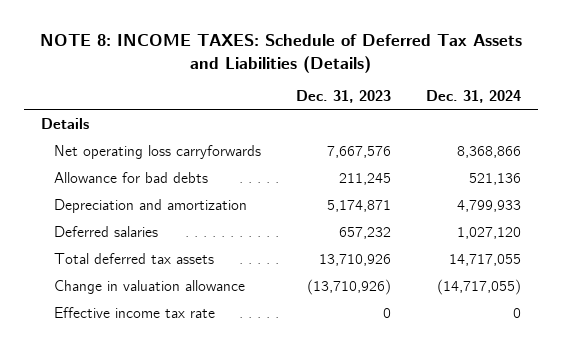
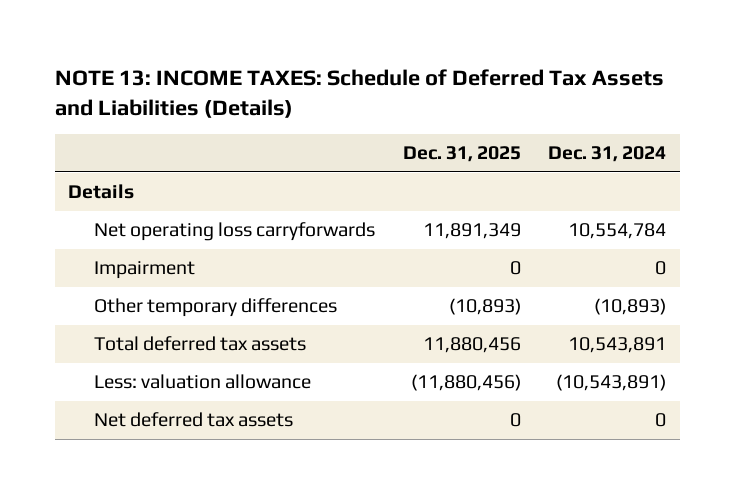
- NOTE 8: INCOME TAXES: Schedule of Deferred Tax Assets and Liabilities (Details)
+ NOTE 13: INCOME TAXES: Schedule of Deferred Tax Assets and Liabilities (Details)
- | Dec. 31, 2023 | Dec. 31, 2024
+ | Dec. 31, 2025 | Dec. 31, 2024
- Net operating loss carryforwards | 7,667,576 | 8,368,866
- Allowance for bad debts | 211,245 | 521,136
- Depreciation and amortization | 5,174,871 | 4,799,933
- Deferred salaries | 657,232 | 1,027,120
- Total deferred tax assets | 13,710,926 | 14,717,055
- Change in valuation allowance | (13,710,926) | (14,717,055)
- Effective income tax rate | 0 | 0
+ Net operating loss carryforwards | 11,891,349 | 10,554,784
+ Impairment | 0 | 0
+ Other temporary differences | (10,893) | (10,893)
+ Total deferred tax assets | 11,880,456 | 10,543,891
+ Less: valuation allowance | (11,880,456) | (10,543,891)
+ Net deferred tax assets | 0 | 0

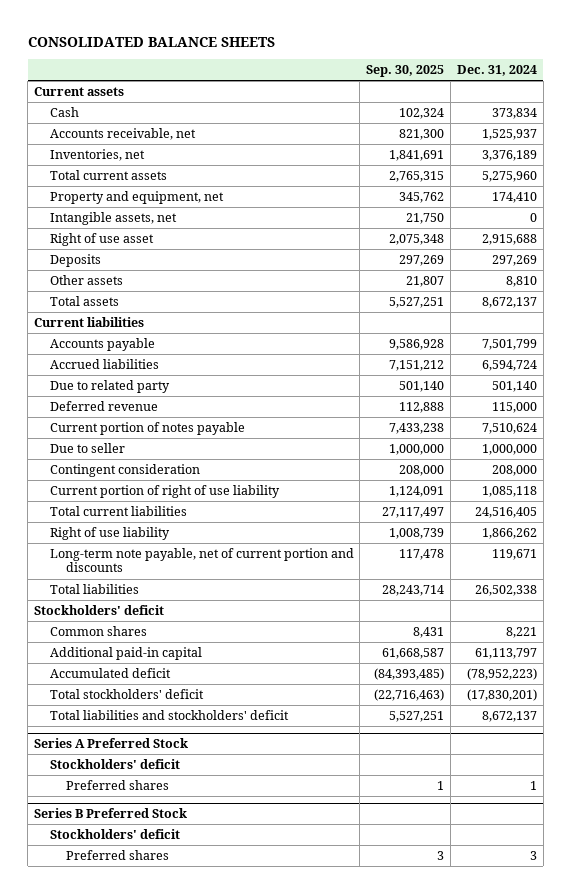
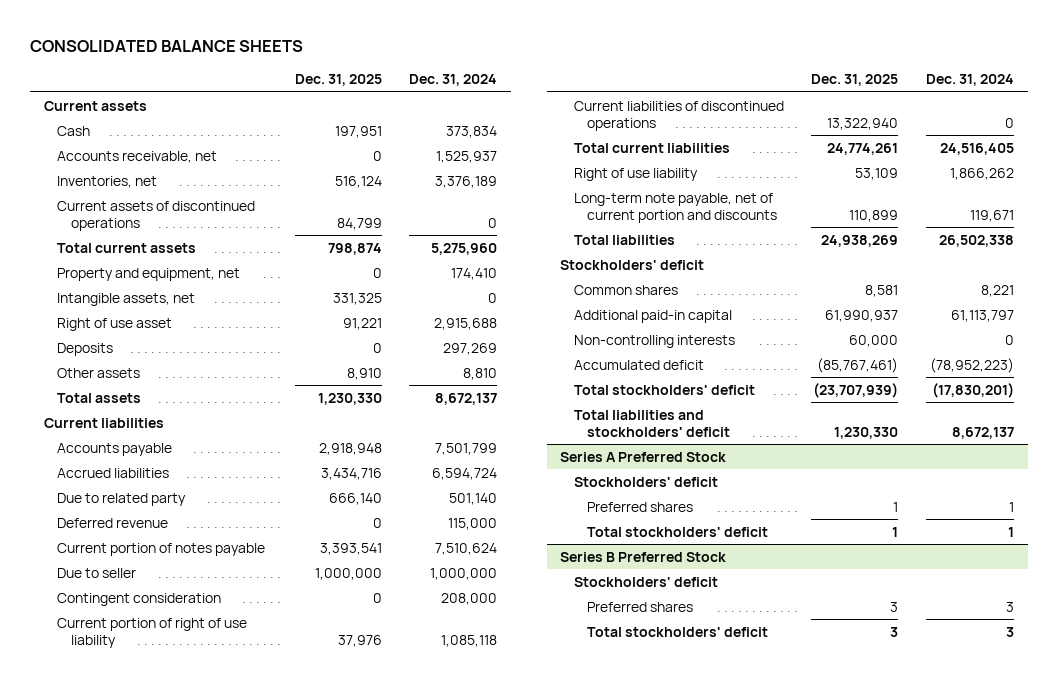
- | Sep. 30, 2025 | Dec. 31, 2024
+ | Dec. 31, 2025 | Dec. 31, 2024
+ Current assets of discontinued operations | 84,799 | 0
+ Current liabilities of discontinued operations | 13,322,940 | 0
+ Non-controlling interests | 60,000 | 0
@ Series A Preferred Stock
+ Total stockholders' deficit | 1 | 1
@ Series B Preferred Stock
+ Total stockholders' deficit | 3 | 3

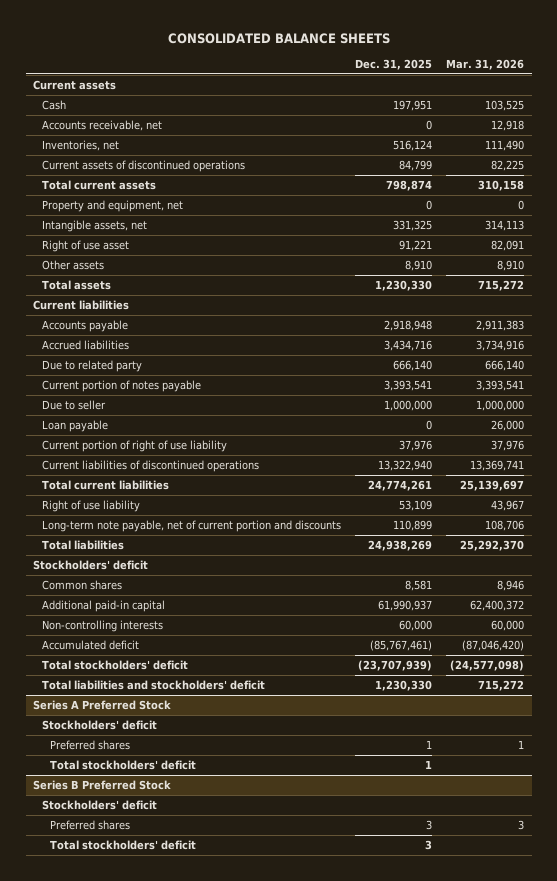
- | Dec. 31, 2025 | Dec. 31, 2024
+ | Dec. 31, 2025 | Mar. 31, 2026
- Deposits | 0 | 297,269
- Deferred revenue | 0 | 115,000
- Contingent consideration | 0 | 208,000
+ Loan payable | 0 | 26,000

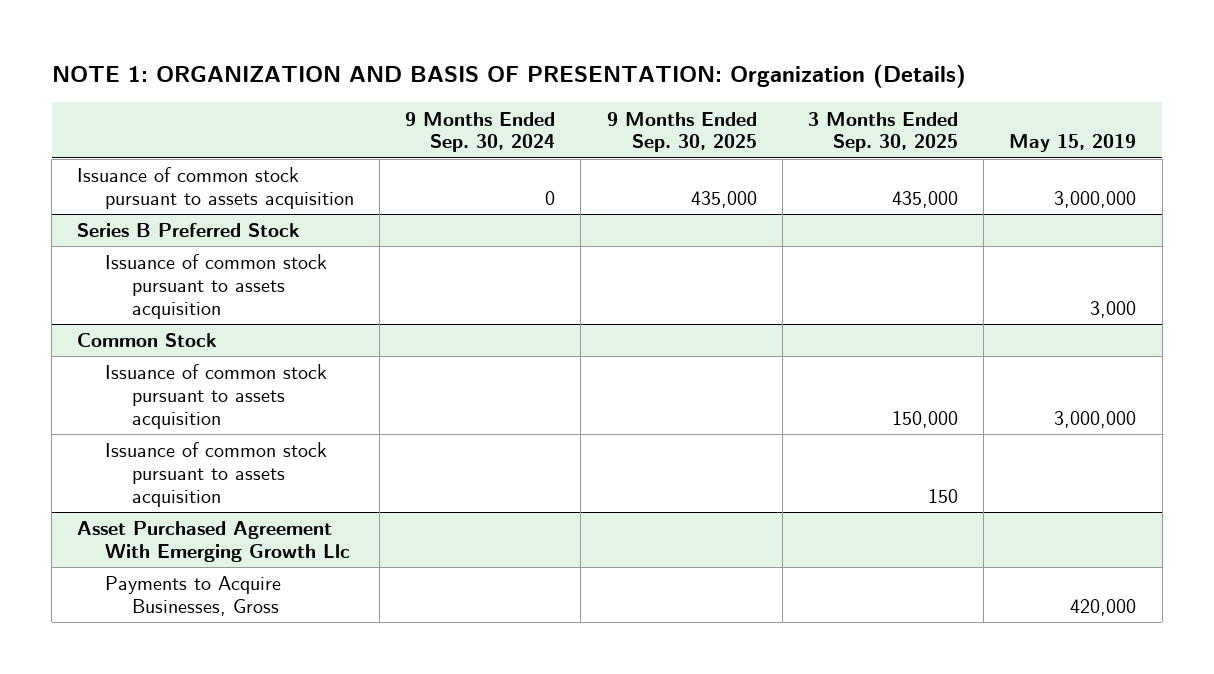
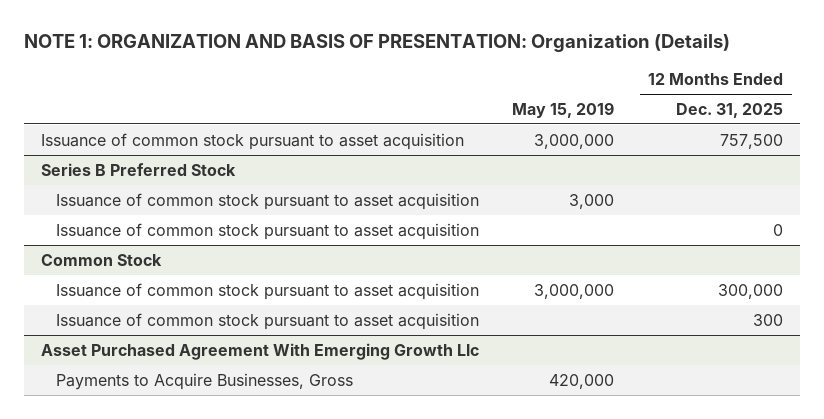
- | 9 Months Ended Sep. 30, 2024 | 9 Months Ended Sep. 30, 2025 | 3 Months Ended Sep. 30, 2025 | May 15, 2019
+ | May 15, 2019 | 12 Months Ended Dec. 31, 2025
- Issuance of common stock pursuant to assets acquisition | 0 | 435,000 | 435,000 | 3,000,000
+ Issuance of common stock pursuant to asset acquisition | 3,000,000 | 757,500
@ Series B Preferred Stock
- Issuance of common stock pursuant to assets acquisition | | | | 3,000
+ Issuance of common stock pursuant to asset acquisition | 3,000 |
+ Issuance of common stock pursuant to asset acquisition | | 0
@ Common Stock
- Issuance of common stock pursuant to assets acquisition | | | 150,000 | 3,000,000
- Issuance of common stock pursuant to assets acquisition | | | 150 |
+ Issuance of common stock pursuant to asset acquisition | 3,000,000 | 300,000
+ Issuance of common stock pursuant to asset acquisition | | 300

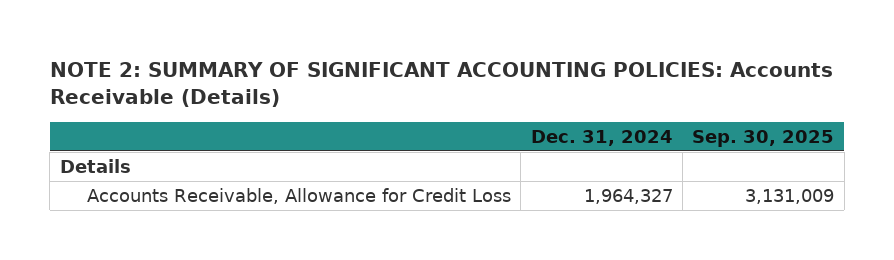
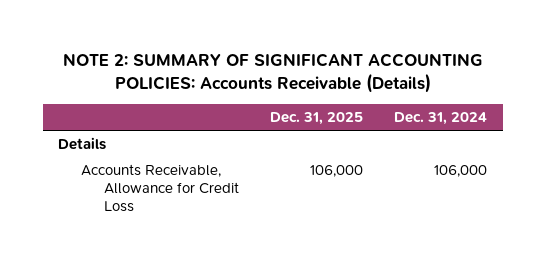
- | Dec. 31, 2024 | Sep. 30, 2025
+ | Dec. 31, 2025 | Dec. 31, 2024
- Accounts Receivable, Allowance for Credit Loss | 1,964,327 | 3,131,009
+ Accounts Receivable, Allowance for Credit Loss | 106,000 | 106,000

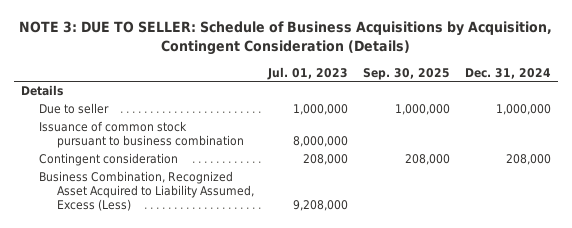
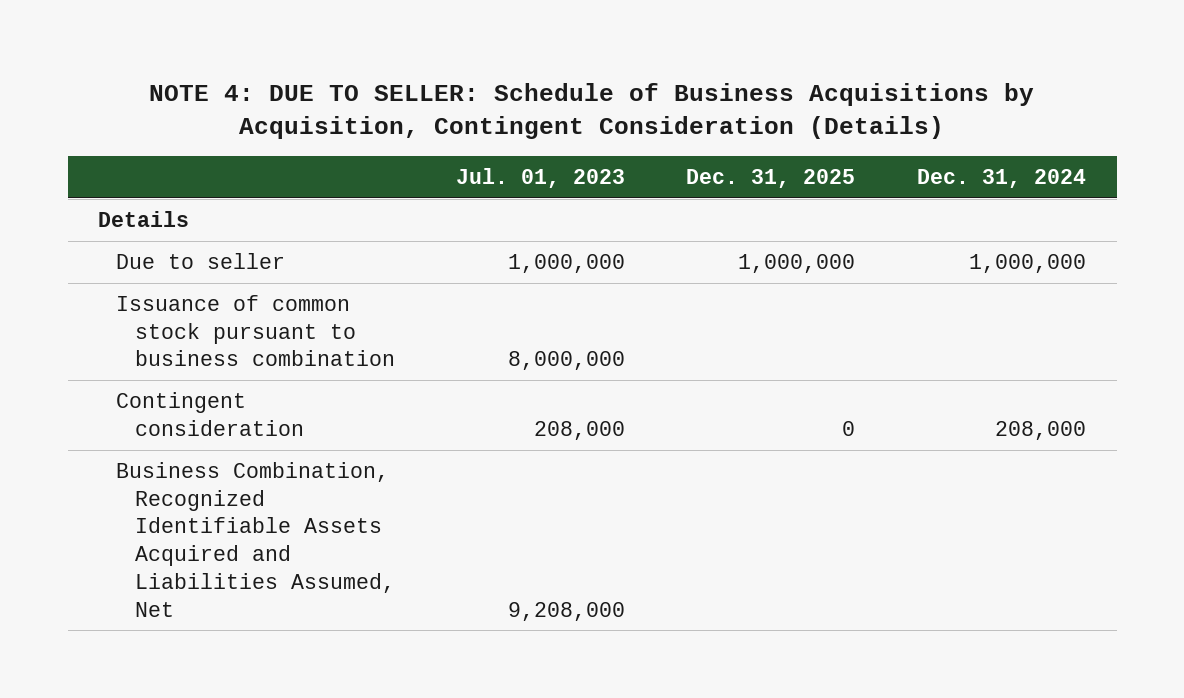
- NOTE 3: DUE TO SELLER: Schedule of Business Acquisitions by Acquisition, Contingent Consideration (Details)
+ NOTE 4: DUE TO SELLER: Schedule of Business Acquisitions by Acquisition, Contingent Consideration (Details)
- | Jul. 01, 2023 | Sep. 30, 2025 | Dec. 31, 2024
+ | Jul. 01, 2023 | Dec. 31, 2025 | Dec. 31, 2024
- Business Combination, Recognized Asset Acquired to Liability Assumed, Excess (Less) | 9,208,000 | |
+ Business Combination, Recognized Identifiable Assets Acquired and Liabilities Assumed, Net | 9,208,000 | |

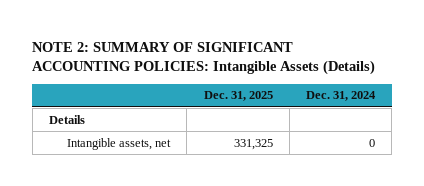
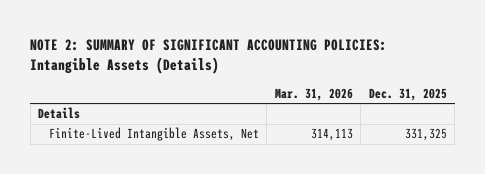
- | Dec. 31, 2025 | Dec. 31, 2024
+ | Mar. 31, 2026 | Dec. 31, 2025
- Intangible assets, net | 331,325 | 0
+ Finite-Lived Intangible Assets, Net | 314,113 | 331,325

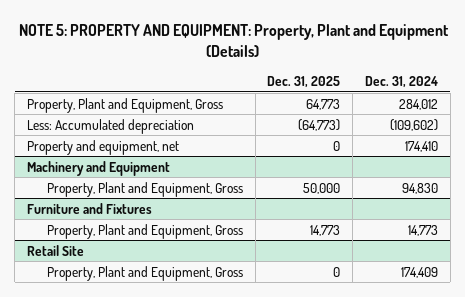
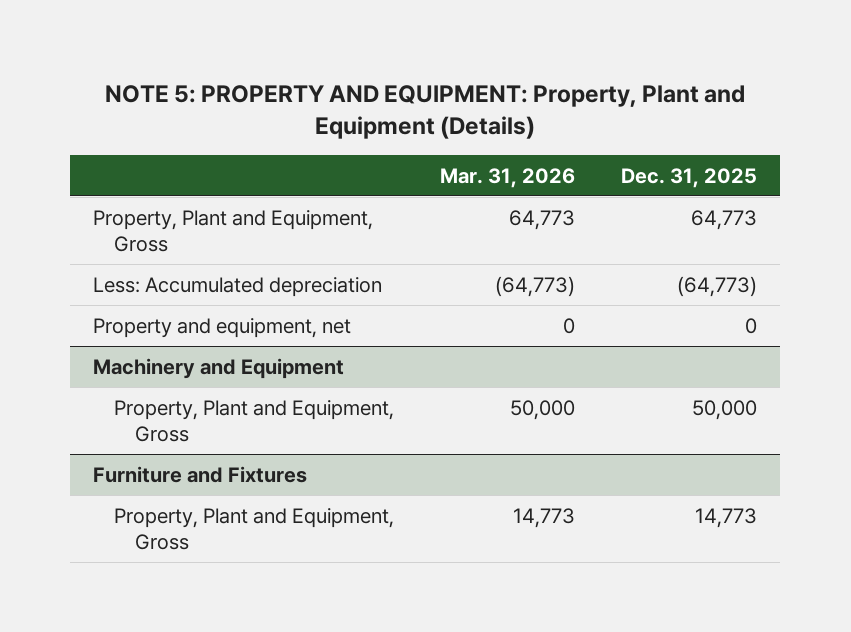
- | Dec. 31, 2025 | Dec. 31, 2024
+ | Mar. 31, 2026 | Dec. 31, 2025
- Retail Site
- Property, Plant and Equipment, Gross | 0 | 174,409

